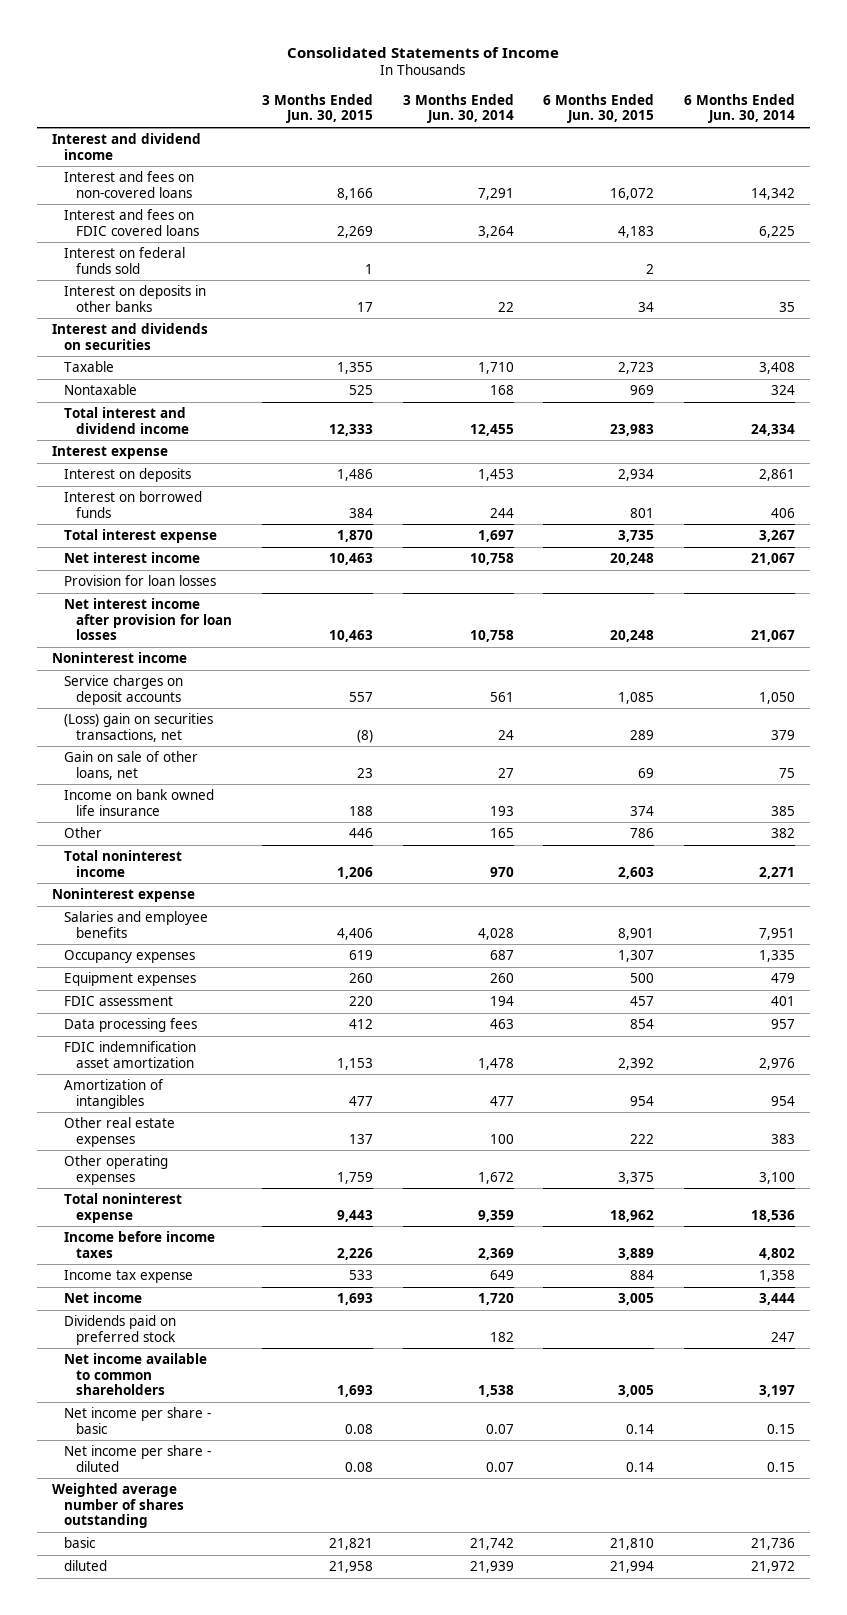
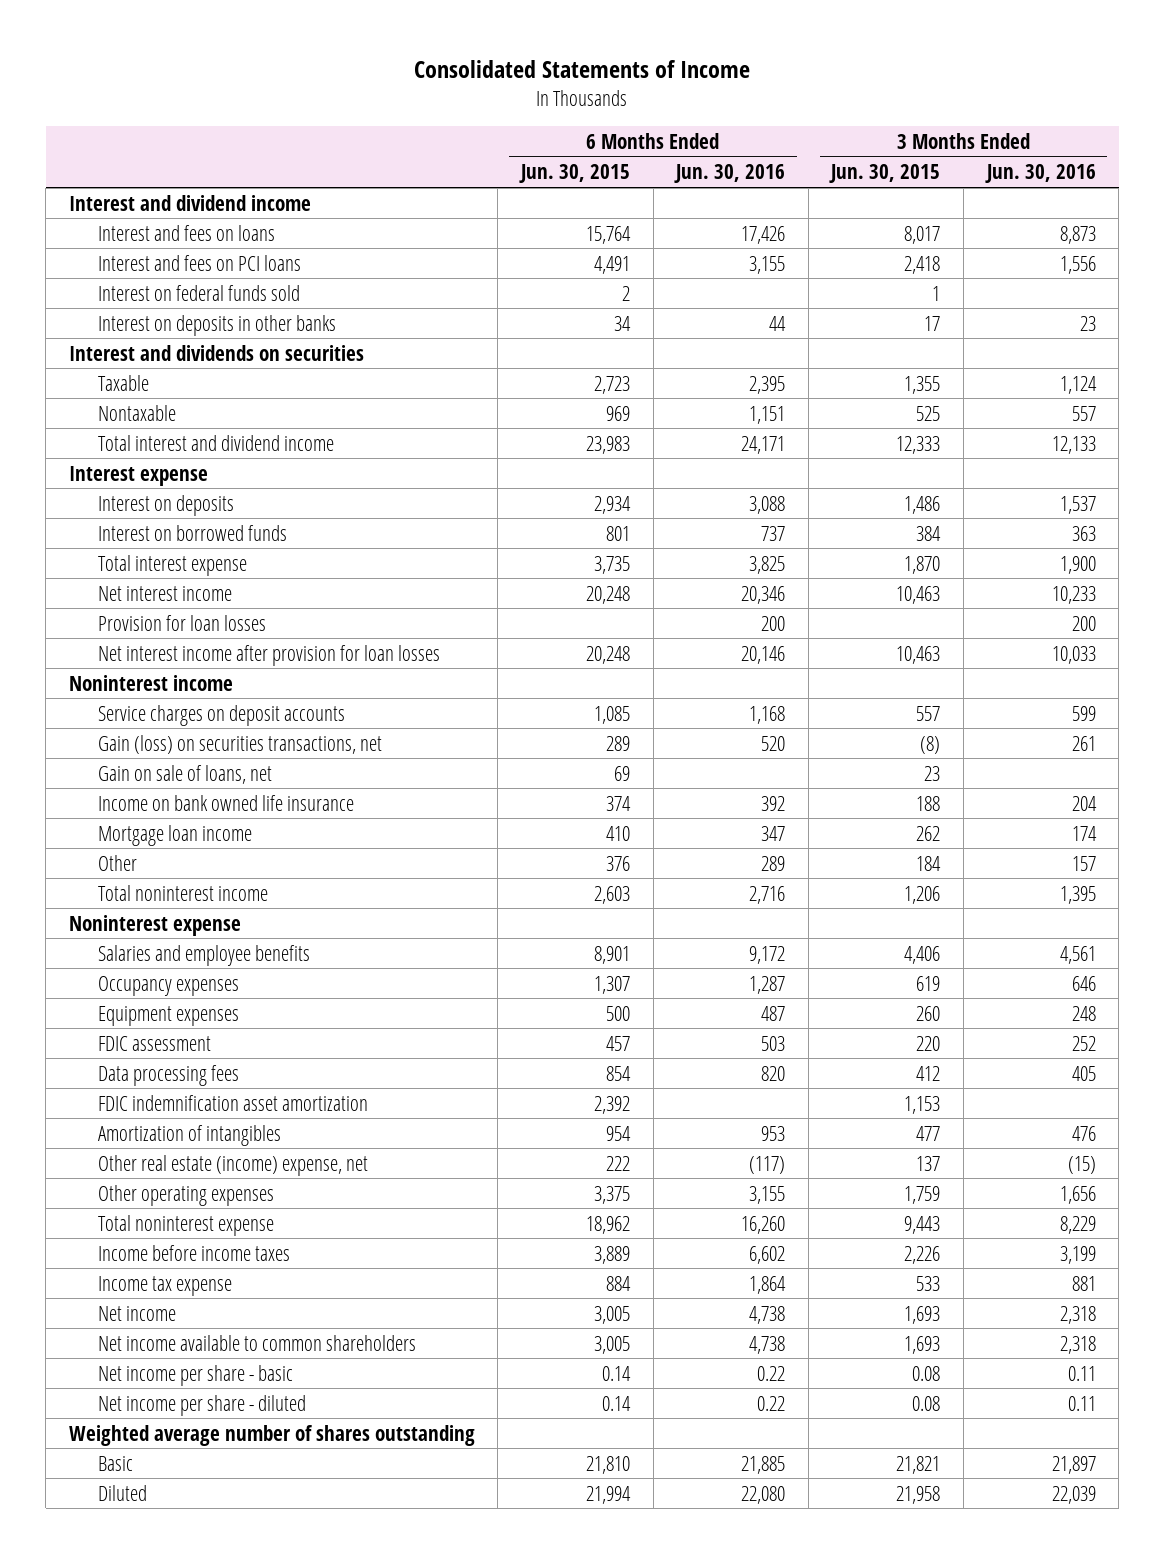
- | 3 Months Ended Jun. 30, 2015 | 3 Months Ended Jun. 30, 2014 | 6 Months Ended Jun. 30, 2015 | 6 Months Ended Jun. 30, 2014
+ | 6 Months Ended Jun. 30, 2015 | 6 Months Ended Jun. 30, 2016 | 3 Months Ended Jun. 30, 2015 | 3 Months Ended Jun. 30, 2016
- Interest and fees on non-covered loans | 8,166 | 7,291 | 16,072 | 14,342
- Interest and fees on FDIC covered loans | 2,269 | 3,264 | 4,183 | 6,225
+ Interest and fees on loans | 15,764 | 17,426 | 8,017 | 8,873
+ Interest and fees on PCI loans | 4,491 | 3,155 | 2,418 | 1,556
- (Loss) gain on securities transactions, net | (8) | 24 | 289 | 379
- Gain on sale of other loans, net | 23 | 27 | 69 | 75
+ Gain (loss) on securities transactions, net | 289 | 520 | (8) | 261
+ Gain on sale of loans, net | 69 | | 23 |
- Other | 446 | 165 | 786 | 382
+ Mortgage loan income | 410 | 347 | 262 | 174
+ Other | 376 | 289 | 184 | 157
- Other real estate expenses | 137 | 100 | 222 | 383
+ Other real estate (income) expense, net | 222 | (117) | 137 | (15)
- Dividends paid on preferred stock | | 182 | | 247
- basic | 21,821 | 21,742 | 21,810 | 21,736
- diluted | 21,958 | 21,939 | 21,994 | 21,972
+ Basic | 21,810 | 21,885 | 21,821 | 21,897
+ Diluted | 21,994 | 22,080 | 21,958 | 22,039

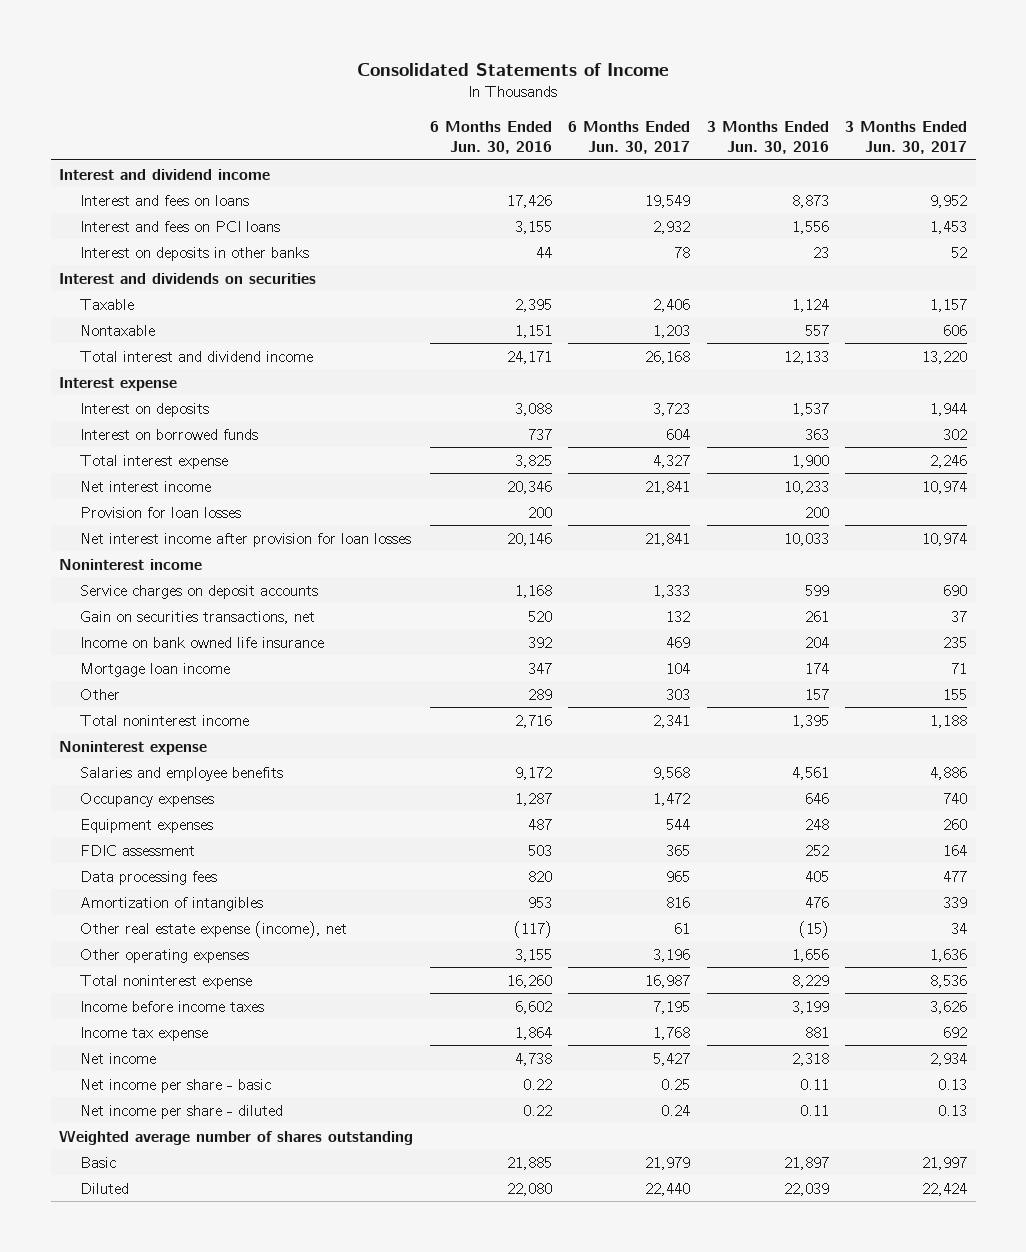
- | 6 Months Ended Jun. 30, 2015 | 6 Months Ended Jun. 30, 2016 | 3 Months Ended Jun. 30, 2015 | 3 Months Ended Jun. 30, 2016
+ | 6 Months Ended Jun. 30, 2016 | 6 Months Ended Jun. 30, 2017 | 3 Months Ended Jun. 30, 2016 | 3 Months Ended Jun. 30, 2017
- Interest on federal funds sold | 2 | | 1 |
- Gain (loss) on securities transactions, net | 289 | 520 | (8) | 261
- Gain on sale of loans, net | 69 | | 23 |
+ Gain on securities transactions, net | 520 | 132 | 261 | 37
- FDIC indemnification asset amortization | 2,392 | | 1,153 |
- Other real estate (income) expense, net | 222 | (117) | 137 | (15)
+ Other real estate expense (income), net | (117) | 61 | (15) | 34
- Net income available to common shareholders | 3,005 | 4,738 | 1,693 | 2,318

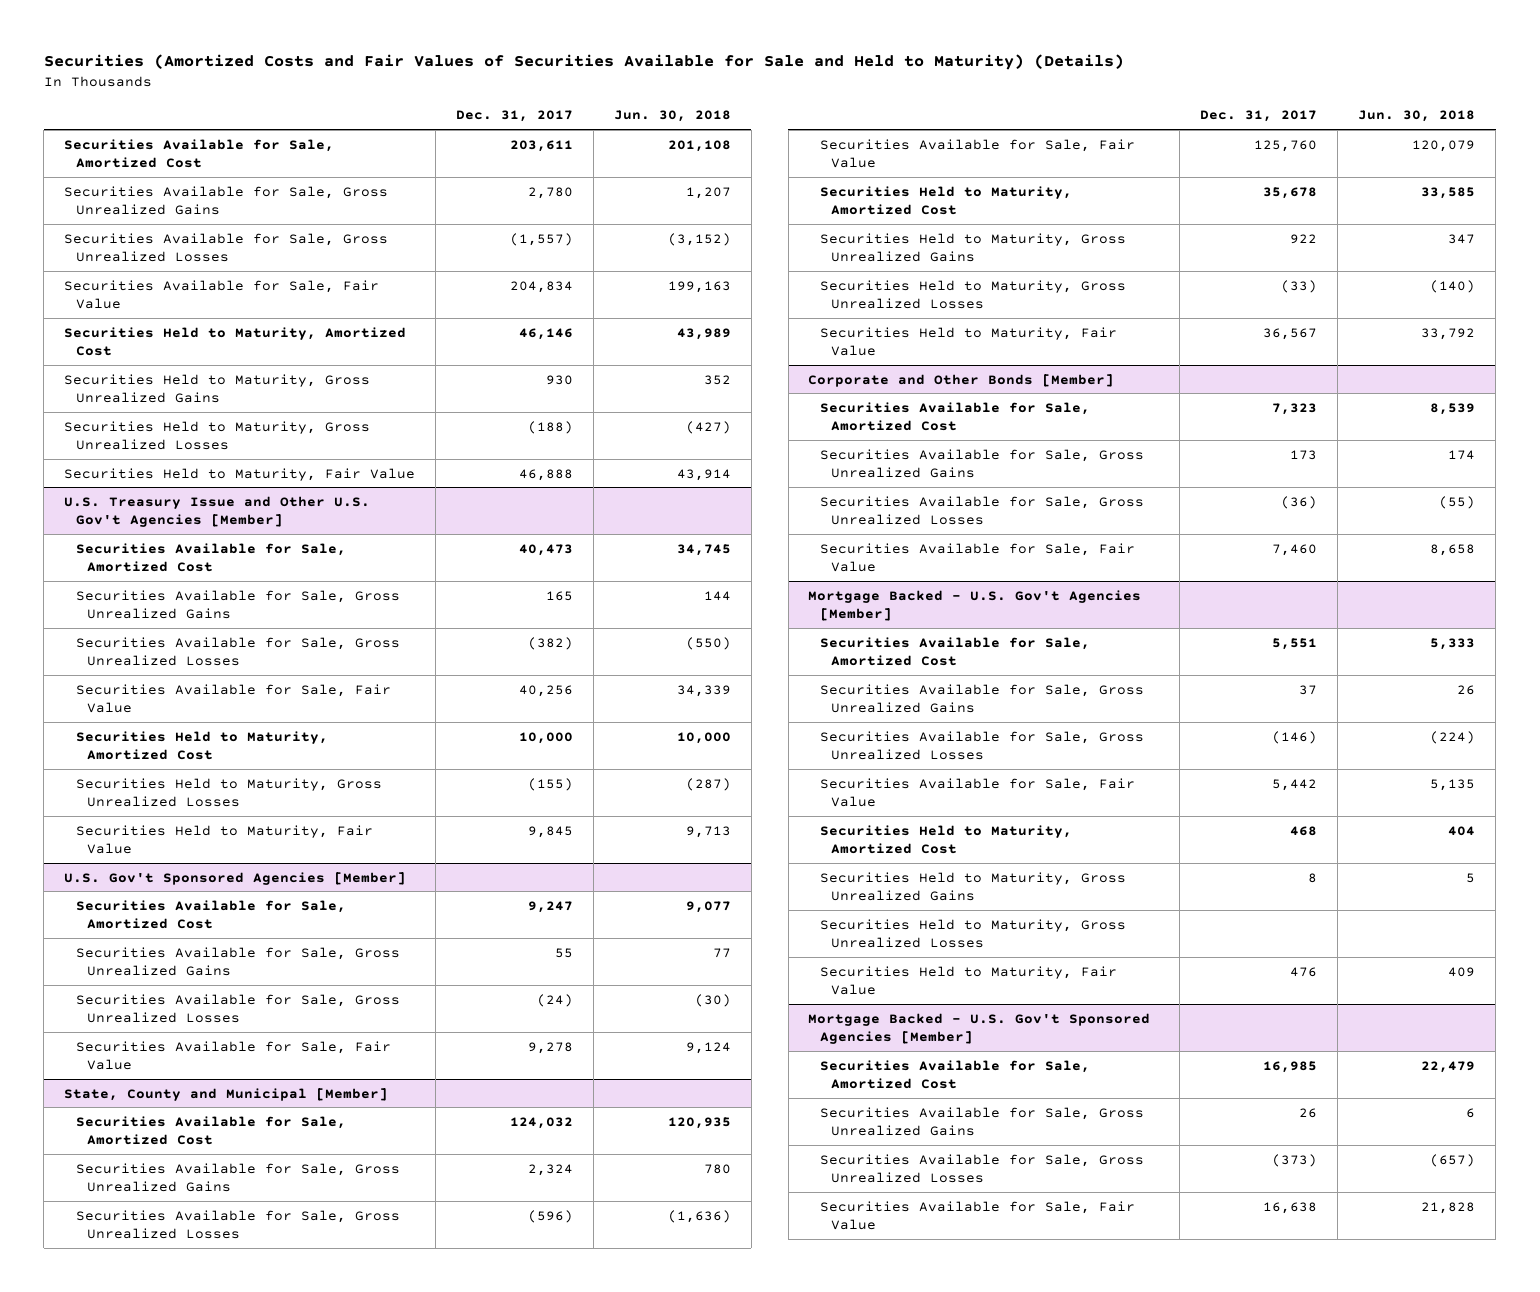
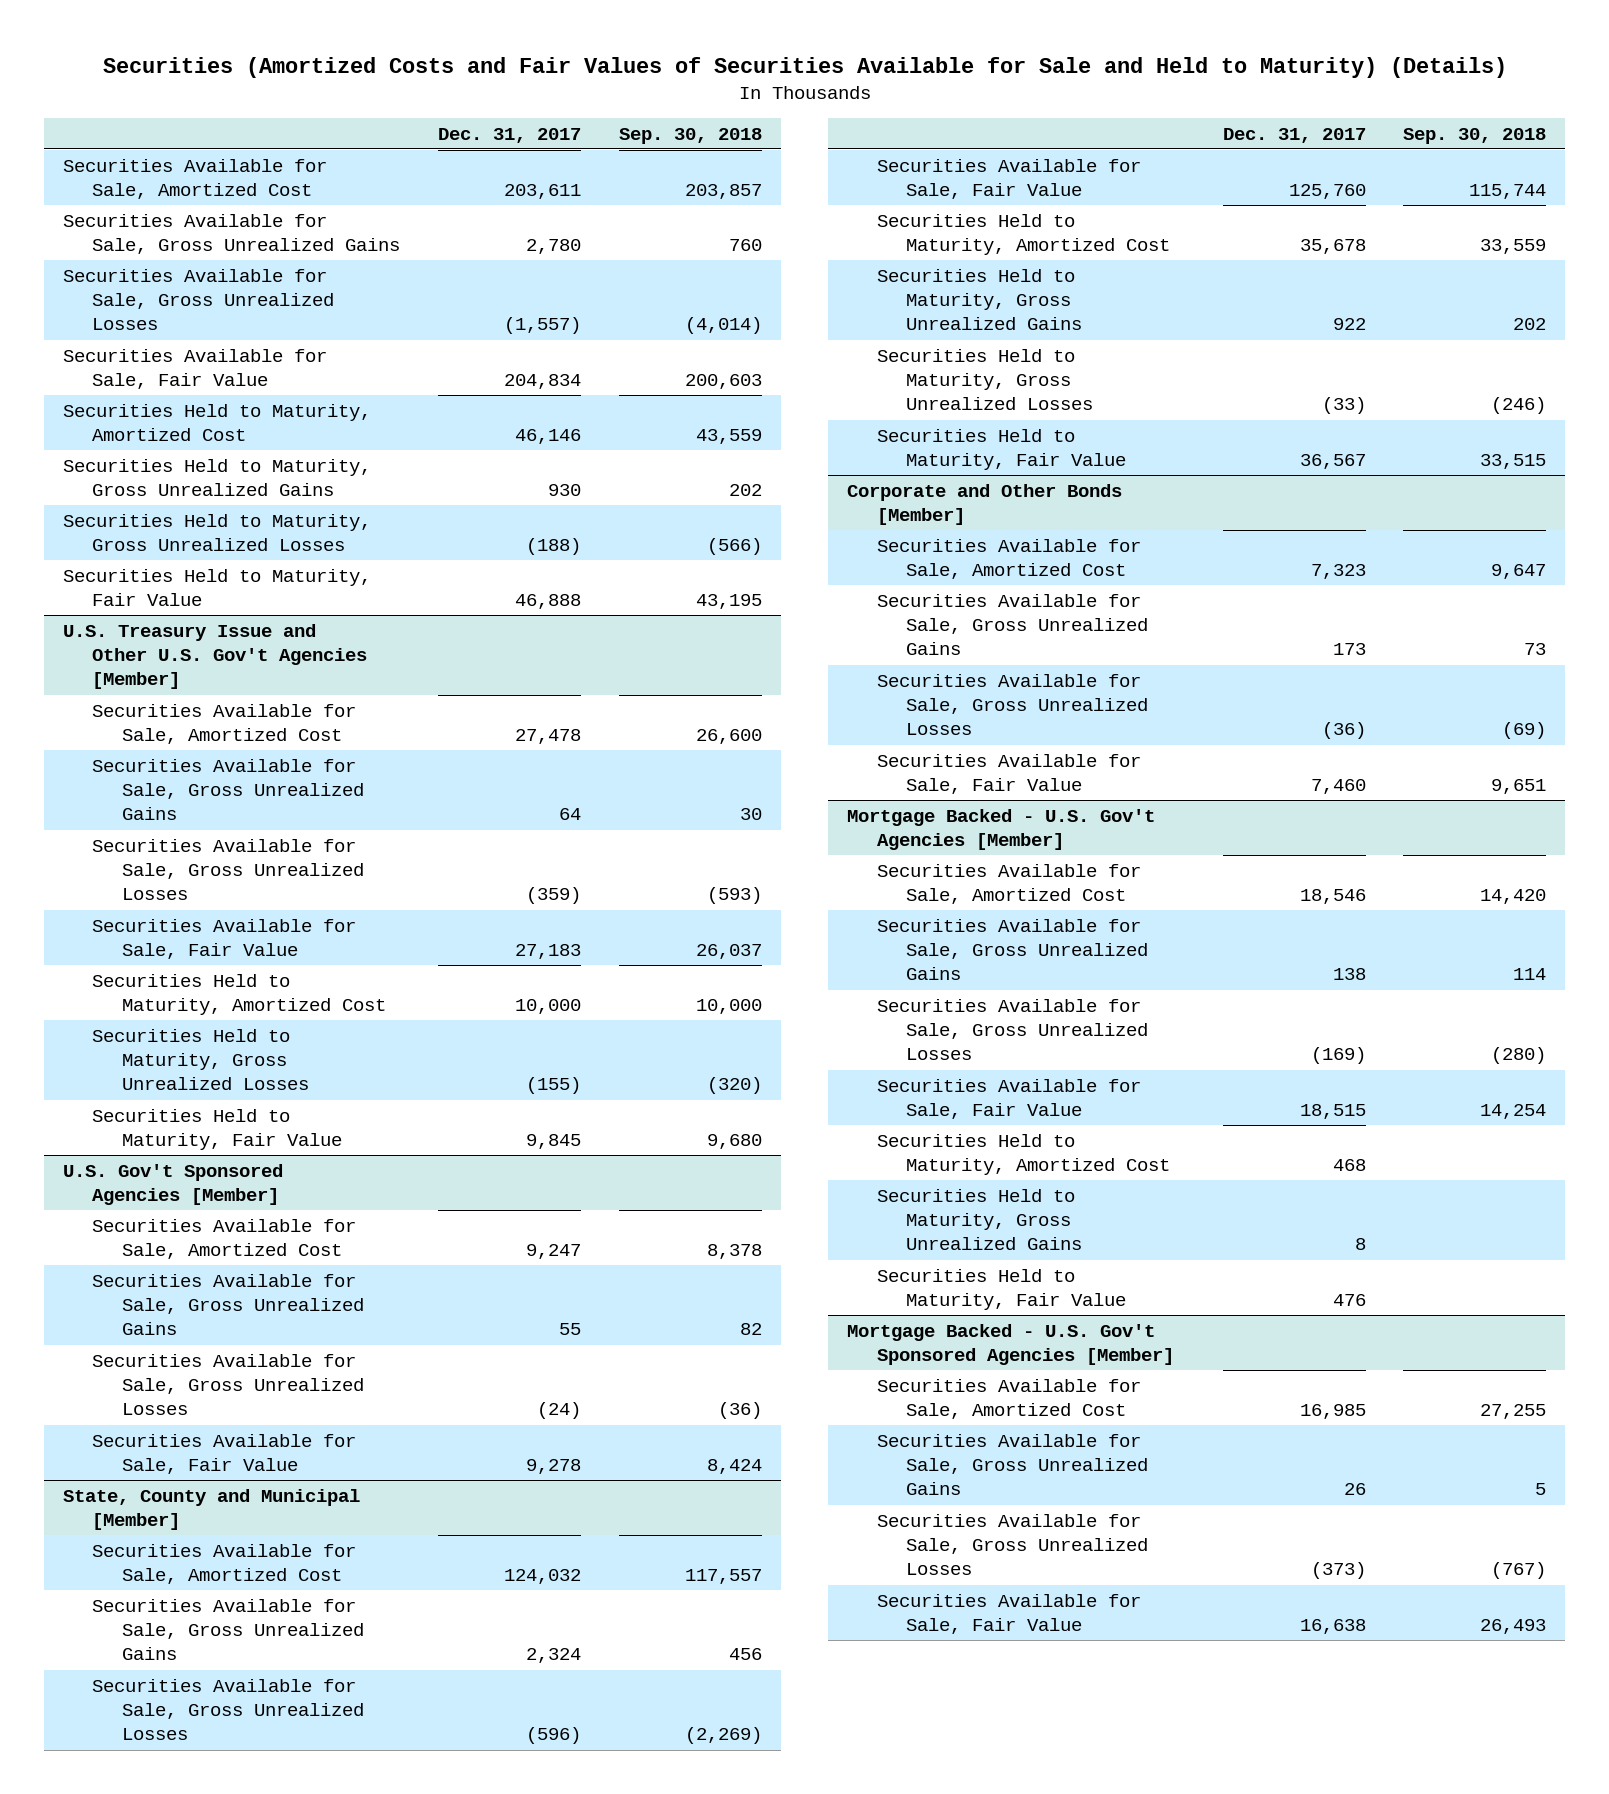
- | Dec. 31, 2017 | Jun. 30, 2018
+ | Dec. 31, 2017 | Sep. 30, 2018
@ U.S. Treasury Issue and Other U.S. Gov't Agencies [Member]
- Securities Available for Sale, Amortized Cost | 40,473 | 34,745
- Securities Available for Sale, Gross Unrealized Gains | 165 | 144
- Securities Available for Sale, Gross Unrealized Losses | (382) | (550)
- Securities Available for Sale, Fair Value | 40,256 | 34,339
+ Securities Available for Sale, Amortized Cost | 27,478 | 26,600
+ Securities Available for Sale, Gross Unrealized Gains | 64 | 30
+ Securities Available for Sale, Gross Unrealized Losses | (359) | (593)
+ Securities Available for Sale, Fair Value | 27,183 | 26,037
@ Mortgage Backed - U.S. Gov't Agencies [Member]
- Securities Available for Sale, Amortized Cost | 5,551 | 5,333
- Securities Available for Sale, Gross Unrealized Gains | 37 | 26
- Securities Available for Sale, Gross Unrealized Losses | (146) | (224)
- Securities Available for Sale, Fair Value | 5,442 | 5,135
+ Securities Available for Sale, Amortized Cost | 18,546 | 14,420
+ Securities Available for Sale, Gross Unrealized Gains | 138 | 114
+ Securities Available for Sale, Gross Unrealized Losses | (169) | (280)
+ Securities Available for Sale, Fair Value | 18,515 | 14,254
- Securities Held to Maturity, Gross Unrealized Losses

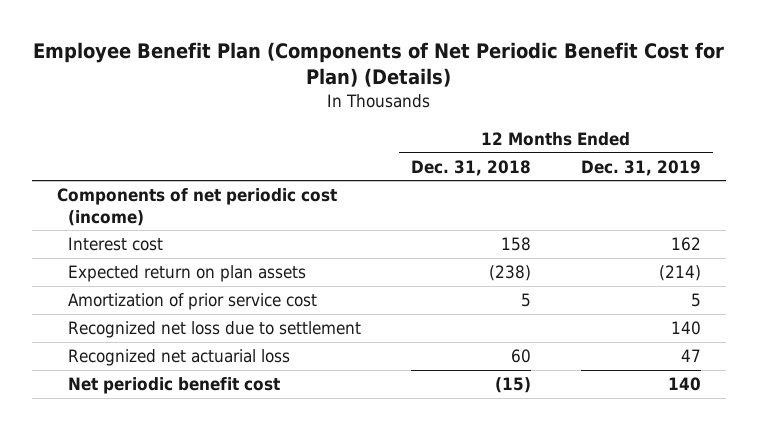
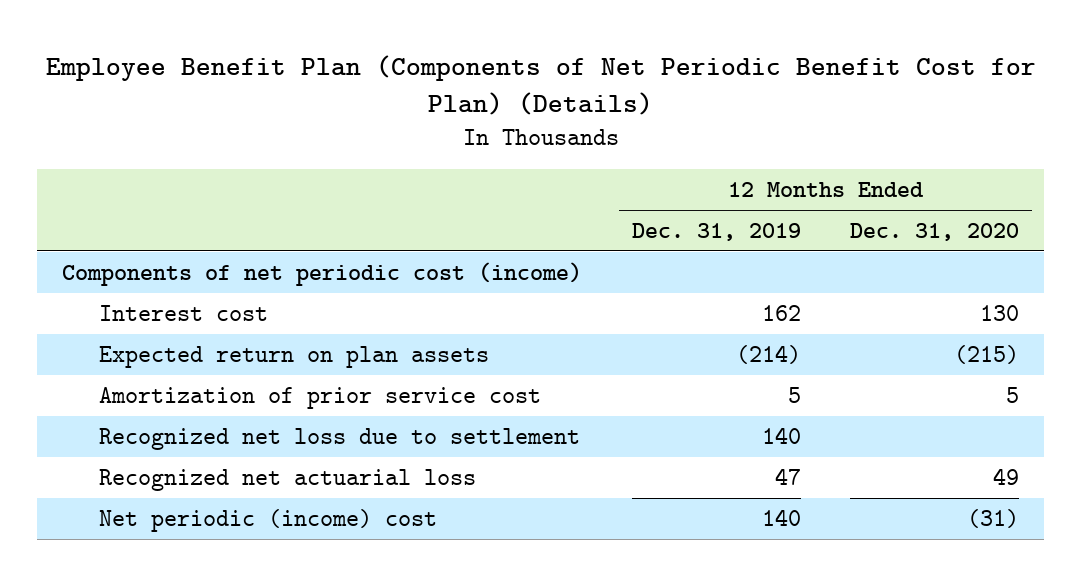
- | 12 Months Ended Dec. 31, 2018 | 12 Months Ended Dec. 31, 2019
+ | 12 Months Ended Dec. 31, 2019 | 12 Months Ended Dec. 31, 2020
- Net periodic benefit cost | (15) | 140
+ Net periodic (income) cost | 140 | (31)

